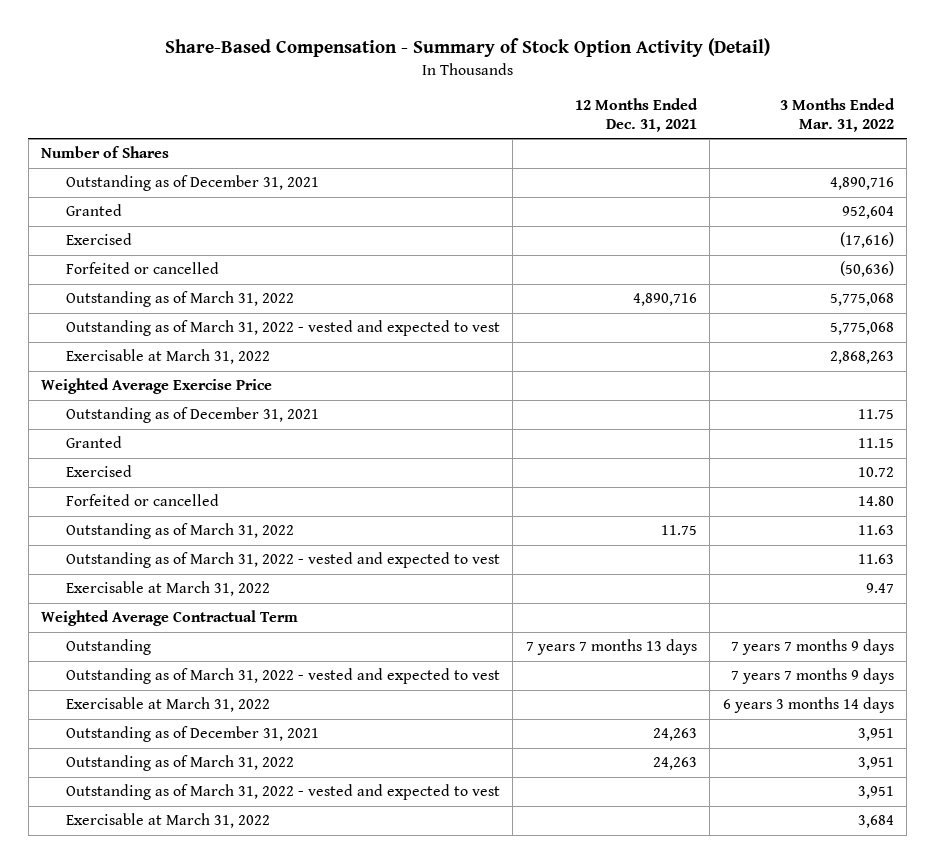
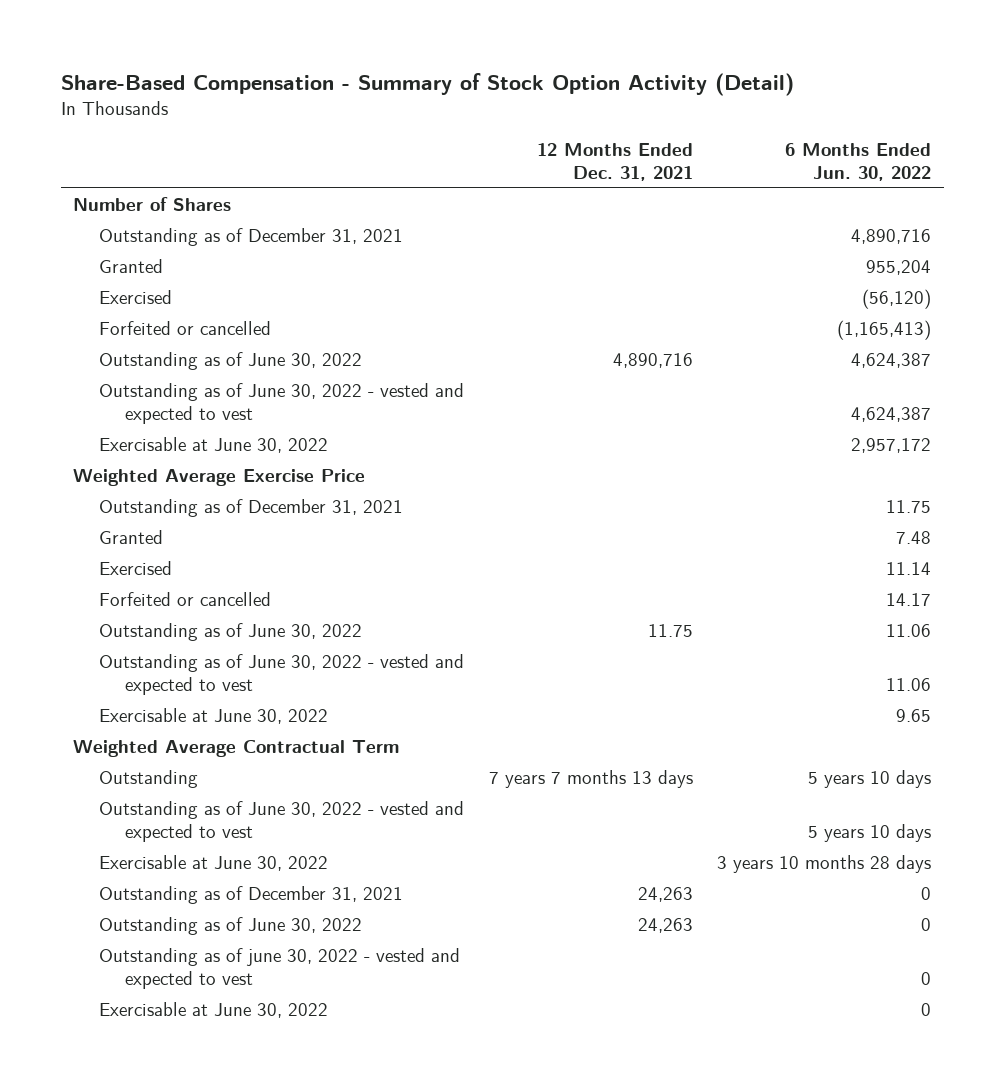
- | 12 Months Ended Dec. 31, 2021 | 3 Months Ended Mar. 31, 2022
+ | 12 Months Ended Dec. 31, 2021 | 6 Months Ended Jun. 30, 2022
- Outstanding as of March 31, 2022 | 4,890,716 | 5,775,068
- Outstanding as of March 31, 2022 - vested and expected to vest | | 5,775,068
- Exercisable at March 31, 2022 | | 2,868,263
+ Outstanding as of June 30, 2022 | 4,890,716 | 4,624,387
+ Outstanding as of June 30, 2022 - vested and expected to vest | | 4,624,387
+ Exercisable at June 30, 2022 | | 2,957,172
- Outstanding as of March 31, 2022 | 11.75 | 11.63
- Outstanding as of March 31, 2022 - vested and expected to vest | | 11.63
- Exercisable at March 31, 2022 | | 9.47
+ Outstanding as of June 30, 2022 | 11.75 | 11.06
+ Outstanding as of June 30, 2022 - vested and expected to vest | | 11.06
+ Exercisable at June 30, 2022 | | 9.65
- Outstanding as of March 31, 2022 - vested and expected to vest | | 7 years 7 months 9 days
- Exercisable at March 31, 2022 | | 6 years 3 months 14 days
+ Outstanding as of June 30, 2022 - vested and expected to vest | | 5 years 10 days
+ Exercisable at June 30, 2022 | | 3 years 10 months 28 days
- Outstanding as of March 31, 2022 | 24,263 | 3,951
- Outstanding as of March 31, 2022 - vested and expected to vest | | 3,951
- Exercisable at March 31, 2022 | | 3,684
+ Outstanding as of June 30, 2022 | 24,263 | 0
+ Outstanding as of june 30, 2022 - vested and expected to vest | | 0
+ Exercisable at June 30, 2022 | | 0

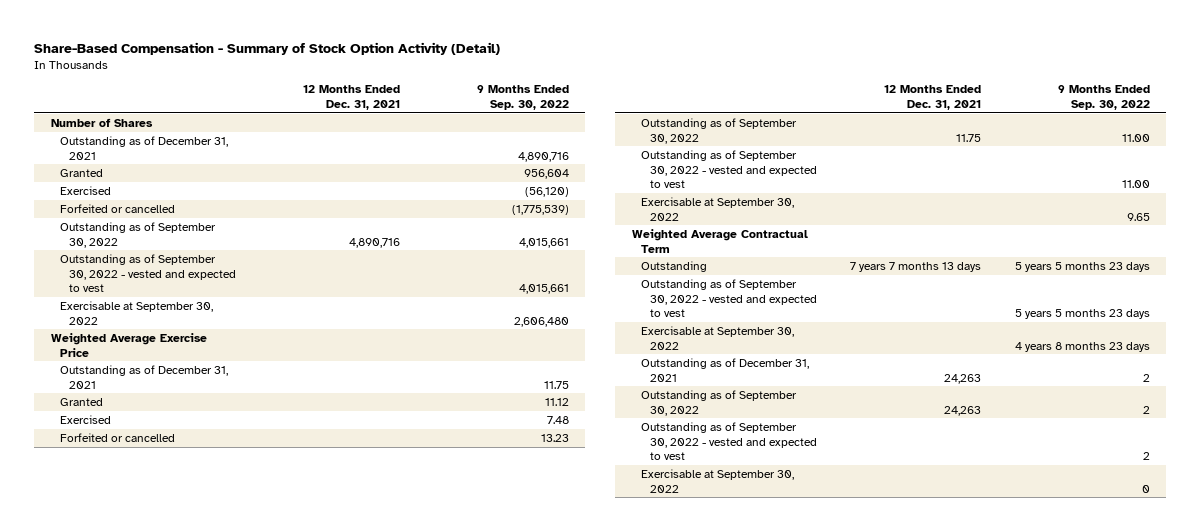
- | 12 Months Ended Dec. 31, 2021 | 6 Months Ended Jun. 30, 2022
+ | 12 Months Ended Dec. 31, 2021 | 9 Months Ended Sep. 30, 2022
- Outstanding as of June 30, 2022 | 4,890,716 | 4,624,387
- Outstanding as of June 30, 2022 - vested and expected to vest | | 4,624,387
- Exercisable at June 30, 2022 | | 2,957,172
+ Outstanding as of September 30, 2022 | 4,890,716 | 4,015,661
+ Outstanding as of September 30, 2022 - vested and expected to vest | | 4,015,661
+ Exercisable at September 30, 2022 | | 2,606,480
- Outstanding as of June 30, 2022 | 11.75 | 11.06
- Outstanding as of June 30, 2022 - vested and expected to vest | | 11.06
- Exercisable at June 30, 2022 | | 9.65
+ Outstanding as of September 30, 2022 | 11.75 | 11.00
+ Outstanding as of September 30, 2022 - vested and expected to vest | | 11.00
+ Exercisable at September 30, 2022 | | 9.65
- Outstanding as of June 30, 2022 - vested and expected to vest | | 5 years 10 days
- Exercisable at June 30, 2022 | | 3 years 10 months 28 days
+ Outstanding as of September 30, 2022 - vested and expected to vest | | 5 years 5 months 23 days
+ Exercisable at September 30, 2022 | | 4 years 8 months 23 days
- Outstanding as of June 30, 2022 | 24,263 | 0
- Outstanding as of june 30, 2022 - vested and expected to vest | | 0
- Exercisable at June 30, 2022 | | 0
+ Outstanding as of September 30, 2022 | 24,263 | 2
+ Outstanding as of September 30, 2022 - vested and expected to vest | | 2
+ Exercisable at September 30, 2022 | | 0

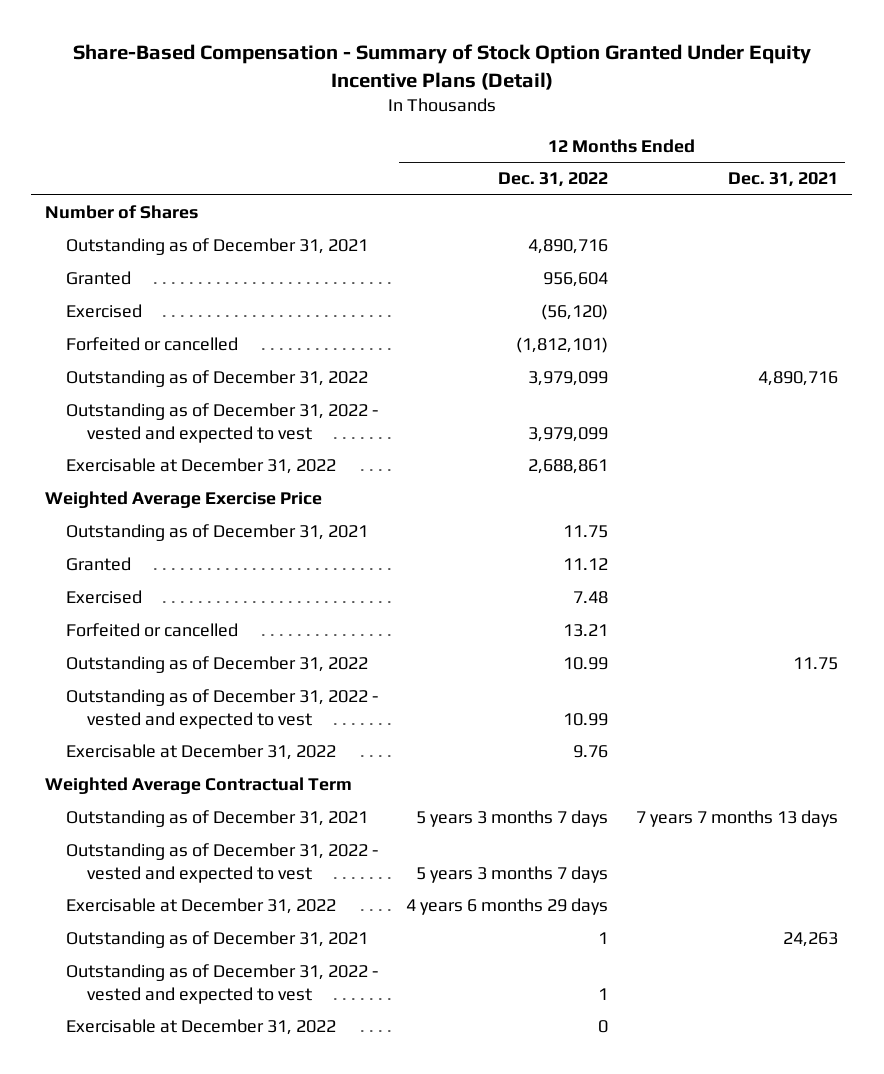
- Share-Based Compensation - Summary of Stock Option Activity (Detail)
+ Share-Based Compensation - Summary of Stock Option Granted Under Equity Incentive Plans (Detail)
- | 12 Months Ended Dec. 31, 2021 | 9 Months Ended Sep. 30, 2022
+ | 12 Months Ended Dec. 31, 2022 | 12 Months Ended Dec. 31, 2021
- Outstanding as of September 30, 2022 | 4,890,716 | 4,015,661
- Outstanding as of September 30, 2022 - vested and expected to vest | | 4,015,661
- Exercisable at September 30, 2022 | | 2,606,480
+ Outstanding as of December 31, 2022 | 3,979,099 | 4,890,716
+ Outstanding as of December 31, 2022 - vested and expected to vest | 3,979,099 |
+ Exercisable at December 31, 2022 | 2,688,861 |
- Outstanding as of September 30, 2022 | 11.75 | 11.00
- Outstanding as of September 30, 2022 - vested and expected to vest | | 11.00
- Exercisable at September 30, 2022 | | 9.65
+ Outstanding as of December 31, 2022 | 10.99 | 11.75
+ Outstanding as of December 31, 2022 - vested and expected to vest | 10.99 |
+ Exercisable at December 31, 2022 | 9.76 |
- Outstanding | 7 years 7 months 13 days | 5 years 5 months 23 days
- Outstanding as of September 30, 2022 - vested and expected to vest | | 5 years 5 months 23 days
- Exercisable at September 30, 2022 | | 4 years 8 months 23 days
+ Outstanding as of December 31, 2021 | 5 years 3 months 7 days | 7 years 7 months 13 days
+ Outstanding as of December 31, 2022 - vested and expected to vest | 5 years 3 months 7 days |
+ Exercisable at December 31, 2022 | 4 years 6 months 29 days |
- Outstanding as of September 30, 2022 | 24,263 | 2
- Outstanding as of September 30, 2022 - vested and expected to vest | | 2
- Exercisable at September 30, 2022 | | 0
+ Outstanding as of December 31, 2022 - vested and expected to vest | 1 |
+ Exercisable at December 31, 2022 | 0 |

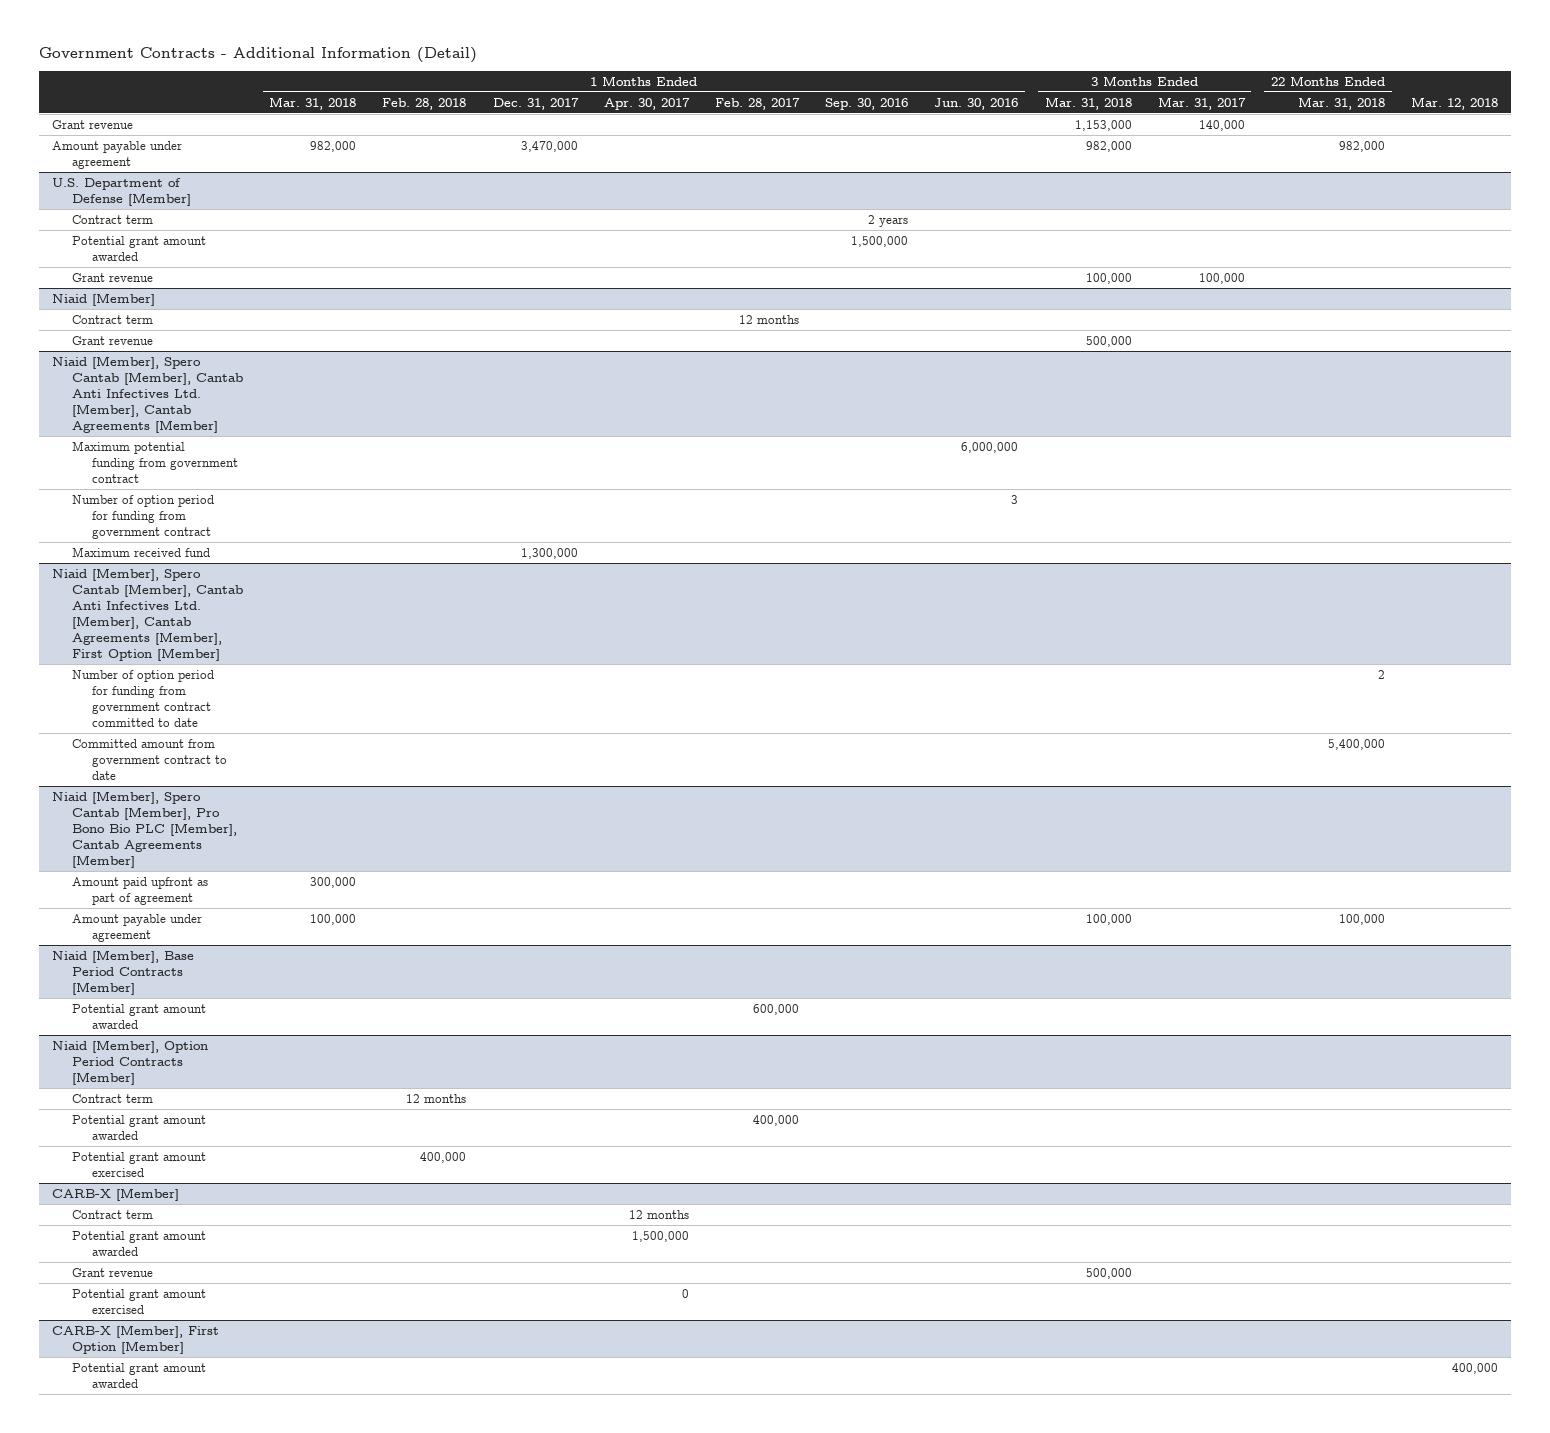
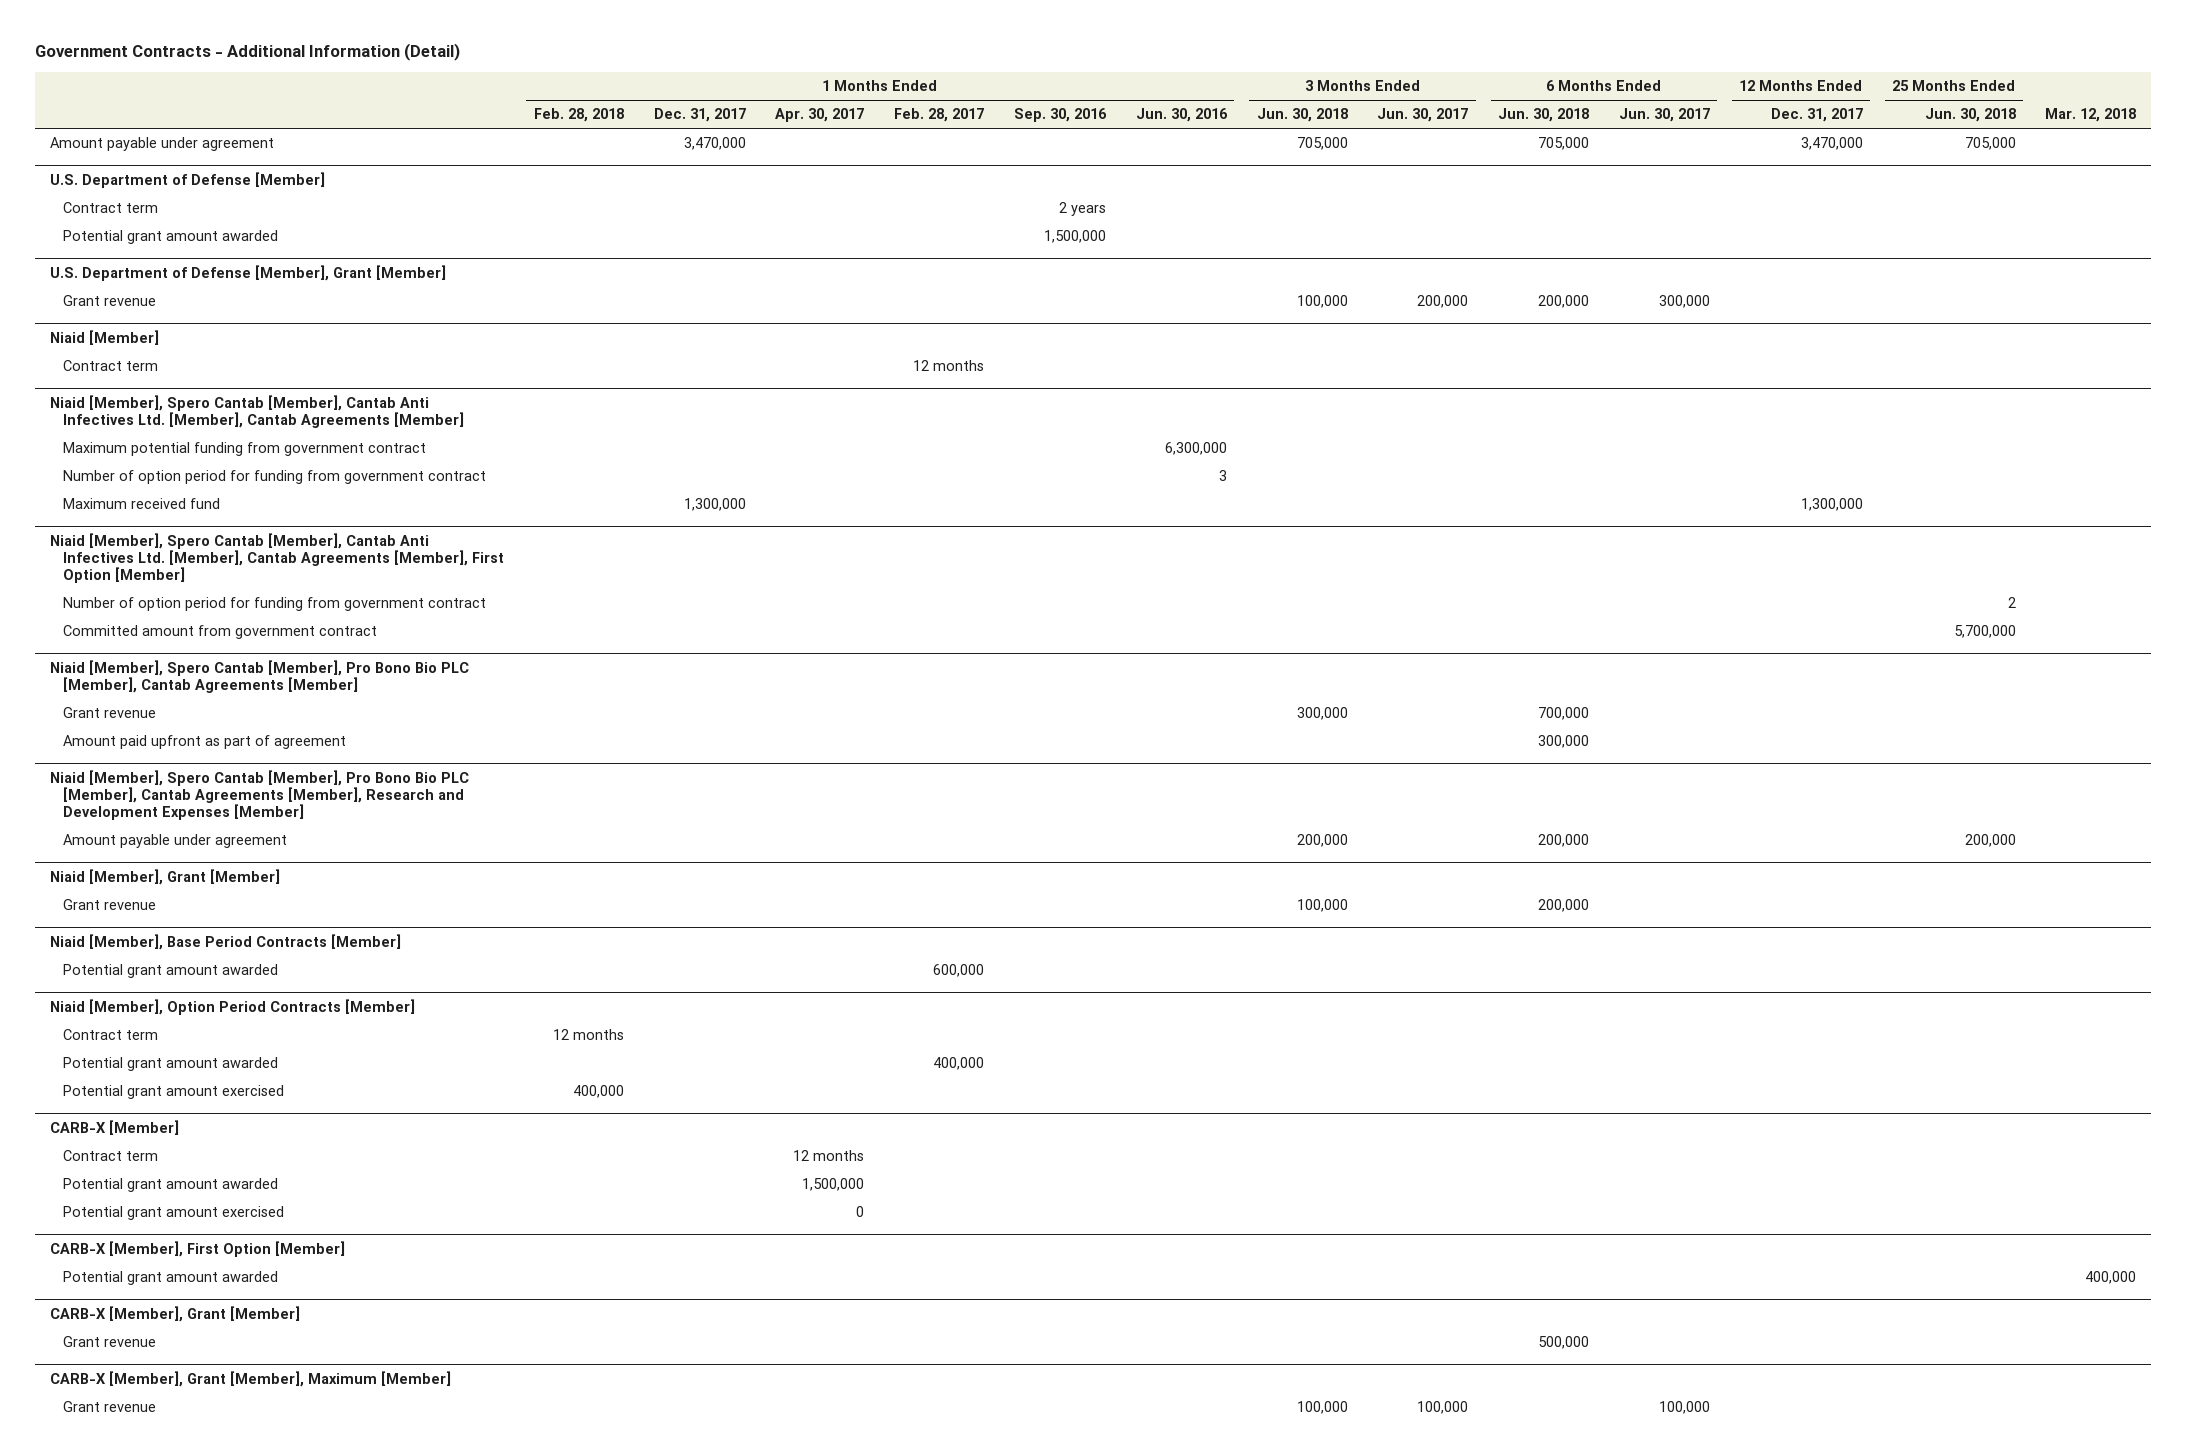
- | 1 Months Ended Mar. 31, 2018 | 1 Months Ended Feb. 28, 2018 | 1 Months Ended Dec. 31, 2017 | 1 Months Ended Apr. 30, 2017 | 1 Months Ended Feb. 28, 2017 | 1 Months Ended Sep. 30, 2016 | 1 Months Ended Jun. 30, 2016 | 3 Months Ended Mar. 31, 2018 | 3 Months Ended Mar. 31, 2017 | 22 Months Ended Mar. 31, 2018 | Mar. 12, 2018
+ | 1 Months Ended Feb. 28, 2018 | 1 Months Ended Dec. 31, 2017 | 1 Months Ended Apr. 30, 2017 | 1 Months Ended Feb. 28, 2017 | 1 Months Ended Sep. 30, 2016 | 1 Months Ended Jun. 30, 2016 | 3 Months Ended Jun. 30, 2018 | 3 Months Ended Jun. 30, 2017 | 6 Months Ended Jun. 30, 2018 | 6 Months Ended Jun. 30, 2017 | 12 Months Ended Dec. 31, 2017 | 25 Months Ended Jun. 30, 2018 | Mar. 12, 2018
- Grant revenue | | | | | | | | 1,153,000 | 140,000 | |
@ U.S. Department of Defense [Member]
- Grant revenue | | | | | | | | 100,000 | 100,000 | |
+ U.S. Department of Defense [Member], Grant [Member]
+ Grant revenue | | | | | | | 100,000 | 200,000 | 200,000 | 300,000 | | |
@ Niaid [Member]
- Grant revenue | | | | | | | | 500,000 | | |
@ Niaid [Member], Spero Cantab [Member], Cantab Anti Infectives Ltd. [Member], Cantab Agreements [Member]
- Maximum potential funding from government contract | | | | | | | 6,000,000 | | | |
+ Maximum potential funding from government contract | | | | | | 6,300,000 | | | | | | |
@ Niaid [Member], Spero Cantab [Member], Cantab Anti Infectives Ltd. [Member], Cantab Agreements [Member], First Option [Member]
- Number of option period for funding from government contract committed to date | | | | | | | | | | 2 |
- Committed amount from government contract to date | | | | | | | | | | 5,400,000 |
+ Number of option period for funding from government contract | | | | | | | | | | | | 2 |
+ Committed amount from government contract | | | | | | | | | | | | 5,700,000 |
@ Niaid [Member], Spero Cantab [Member], Pro Bono Bio PLC [Member], Cantab Agreements [Member]
+ Grant revenue | | | | | | | 300,000 | | 700,000 | | | |
- Amount payable under agreement | 100,000 | | | | | | | 100,000 | | 100,000 |
+ Niaid [Member], Spero Cantab [Member], Pro Bono Bio PLC [Member], Cantab Agreements [Member], Research and Development Expenses [Member]
+ Amount payable under agreement | | | | | | | 200,000 | | 200,000 | | | 200,000 |
+ Niaid [Member], Grant [Member]
+ Grant revenue | | | | | | | 100,000 | | 200,000 | | | |
@ CARB-X [Member]
- Grant revenue | | | | | | | | 500,000 | | |
+ CARB-X [Member], Grant [Member]
+ Grant revenue | | | | | | | | | 500,000 | | | |
+ CARB-X [Member], Grant [Member], Maximum [Member]
+ Grant revenue | | | | | | | 100,000 | 100,000 | | 100,000 | | |

